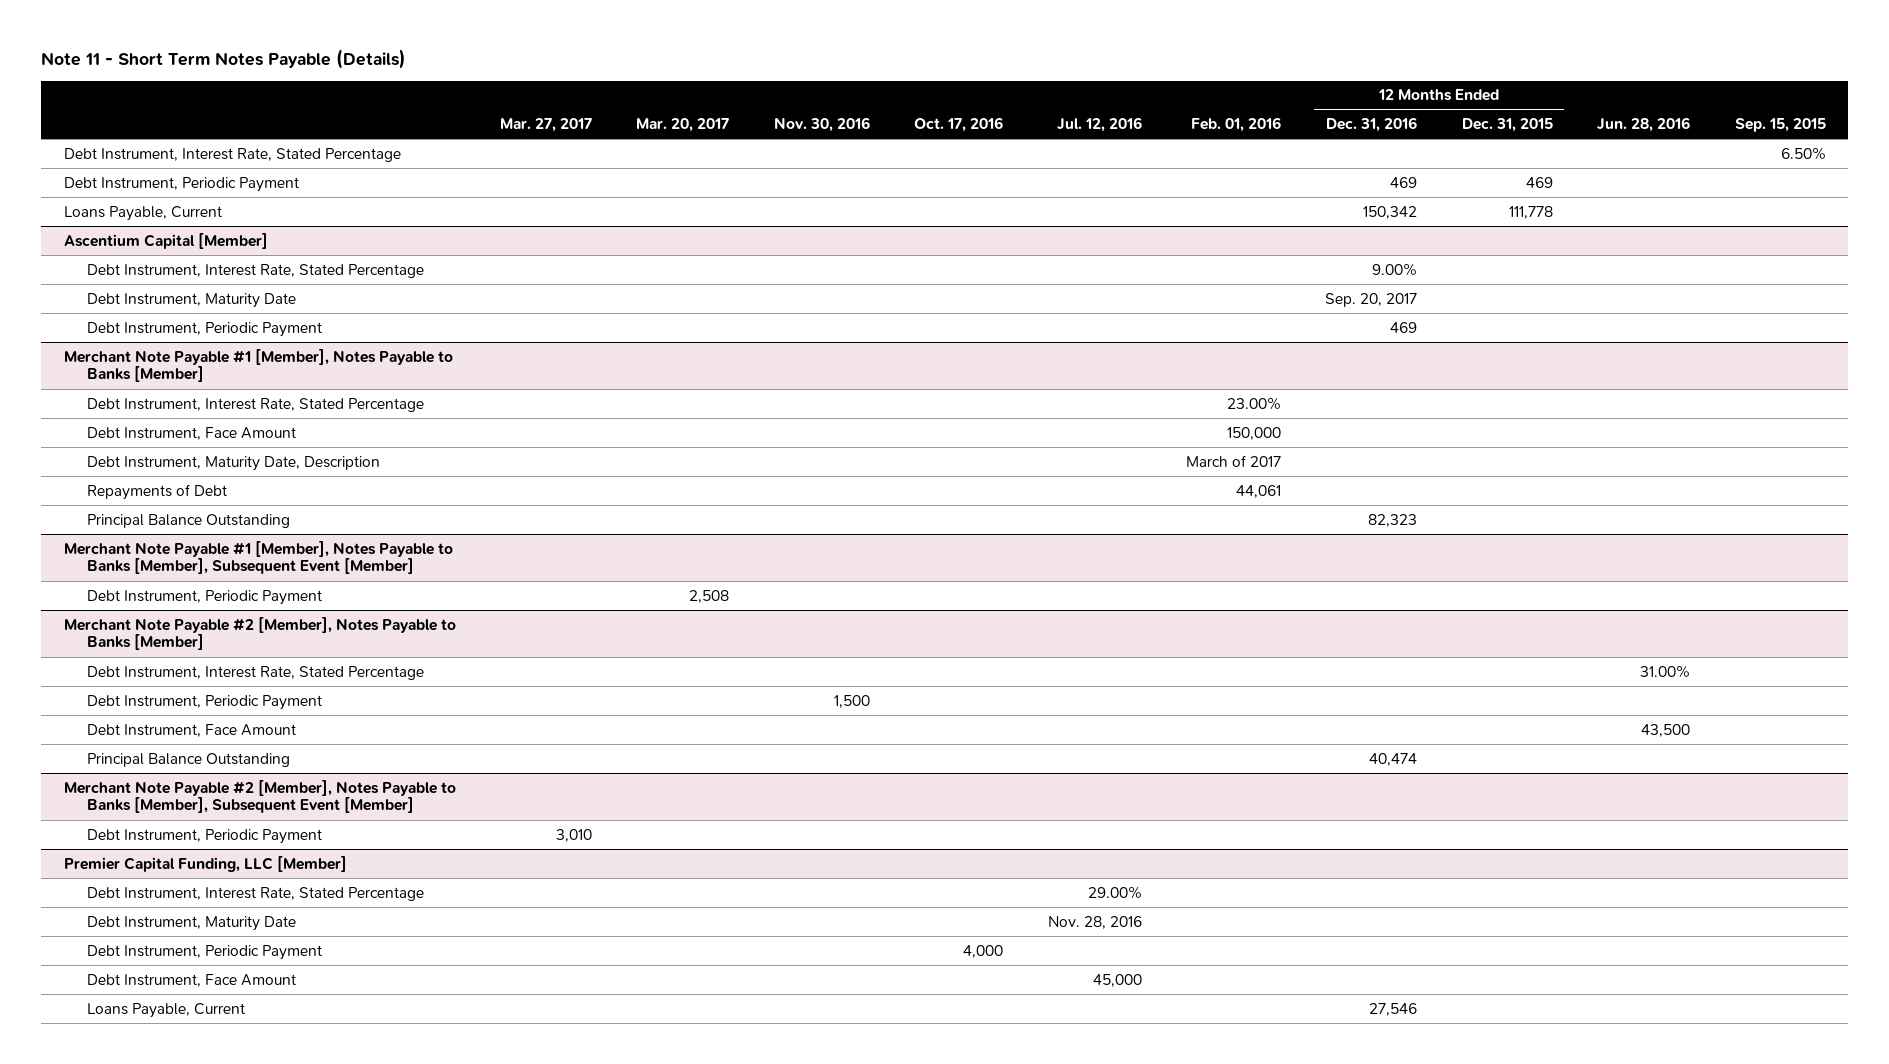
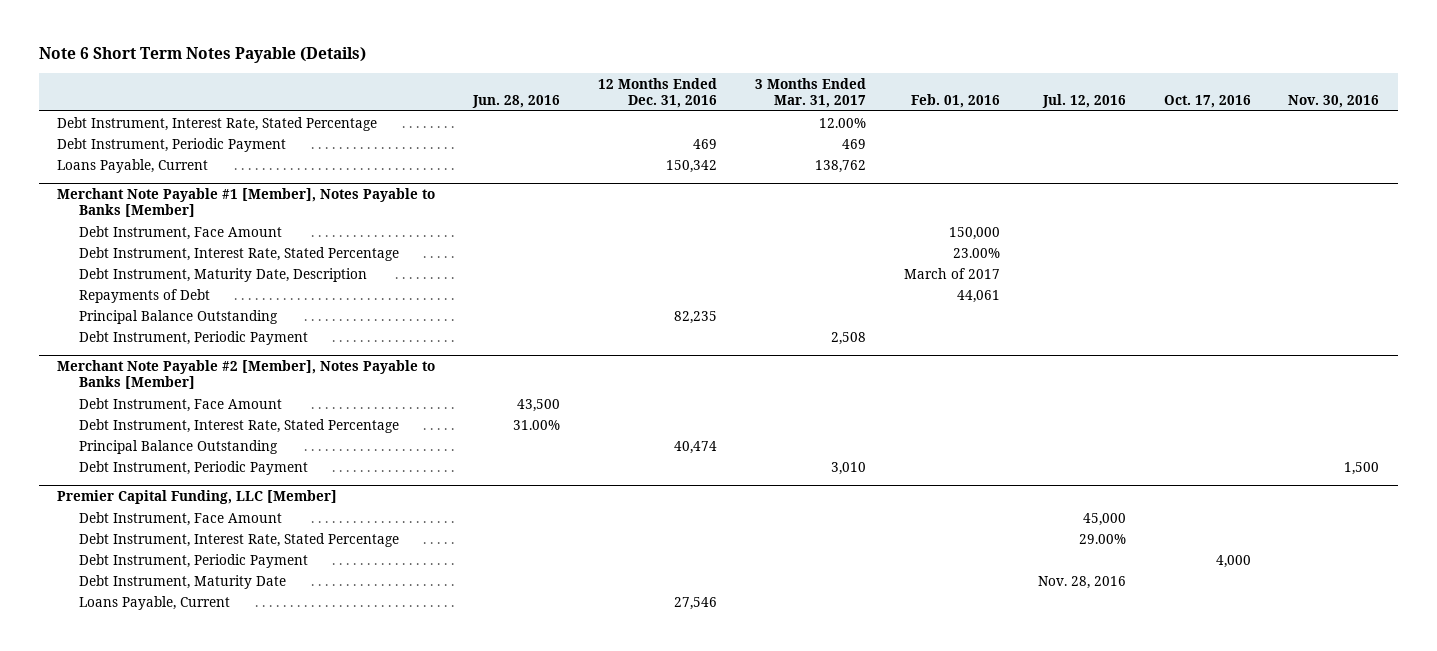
- Note 11 - Short Term Notes Payable (Details)
+ Note 6 Short Term Notes Payable (Details)
- | Mar. 27, 2017 | Mar. 20, 2017 | Nov. 30, 2016 | Oct. 17, 2016 | Jul. 12, 2016 | Feb. 01, 2016 | 12 Months Ended Dec. 31, 2016 | 12 Months Ended Dec. 31, 2015 | Jun. 28, 2016 | Sep. 15, 2015
+ | Jun. 28, 2016 | 12 Months Ended Dec. 31, 2016 | 3 Months Ended Mar. 31, 2017 | Feb. 01, 2016 | Jul. 12, 2016 | Oct. 17, 2016 | Nov. 30, 2016
- Ascentium Capital [Member]
- Debt Instrument, Interest Rate, Stated Percentage | | | | | | | 9.00% | | |
- Debt Instrument, Maturity Date | | | | | | | Sep. 20, 2017 | | |
- Debt Instrument, Periodic Payment | | | | | | | 469 | | |
@ Merchant Note Payable #1 [Member], Notes Payable to Banks [Member]
moved down: Debt Instrument, Interest Rate, Stated Percentage | | | | 23.00% | | |
- Principal Balance Outstanding | | | | | | | 82,323 | | |
- Merchant Note Payable #1 [Member], Notes Payable to Banks [Member], Subsequent Event [Member]
- Debt Instrument, Periodic Payment | | 2,508 | | | | | | | |
@ Merchant Note Payable #1 [Member], Notes Payable to Banks [Member]
+ Principal Balance Outstanding | | 82,235 | | | | |
+ Debt Instrument, Periodic Payment | | | 2,508 | | | |
@ Merchant Note Payable #2 [Member], Notes Payable to Banks [Member]
moved down: Debt Instrument, Interest Rate, Stated Percentage | 31.00% | | | | | |
- Merchant Note Payable #2 [Member], Notes Payable to Banks [Member], Subsequent Event [Member]
- Debt Instrument, Periodic Payment | 3,010 | | | | | | | | |
@ Merchant Note Payable #2 [Member], Notes Payable to Banks [Member]
moved down: Debt Instrument, Periodic Payment | | | 3,010 | | | | 1,500
@ Premier Capital Funding, LLC [Member]
moved up: Debt Instrument, Face Amount | | | | | 45,000 | |
moved down: Debt Instrument, Maturity Date | | | | | Nov. 28, 2016 | |

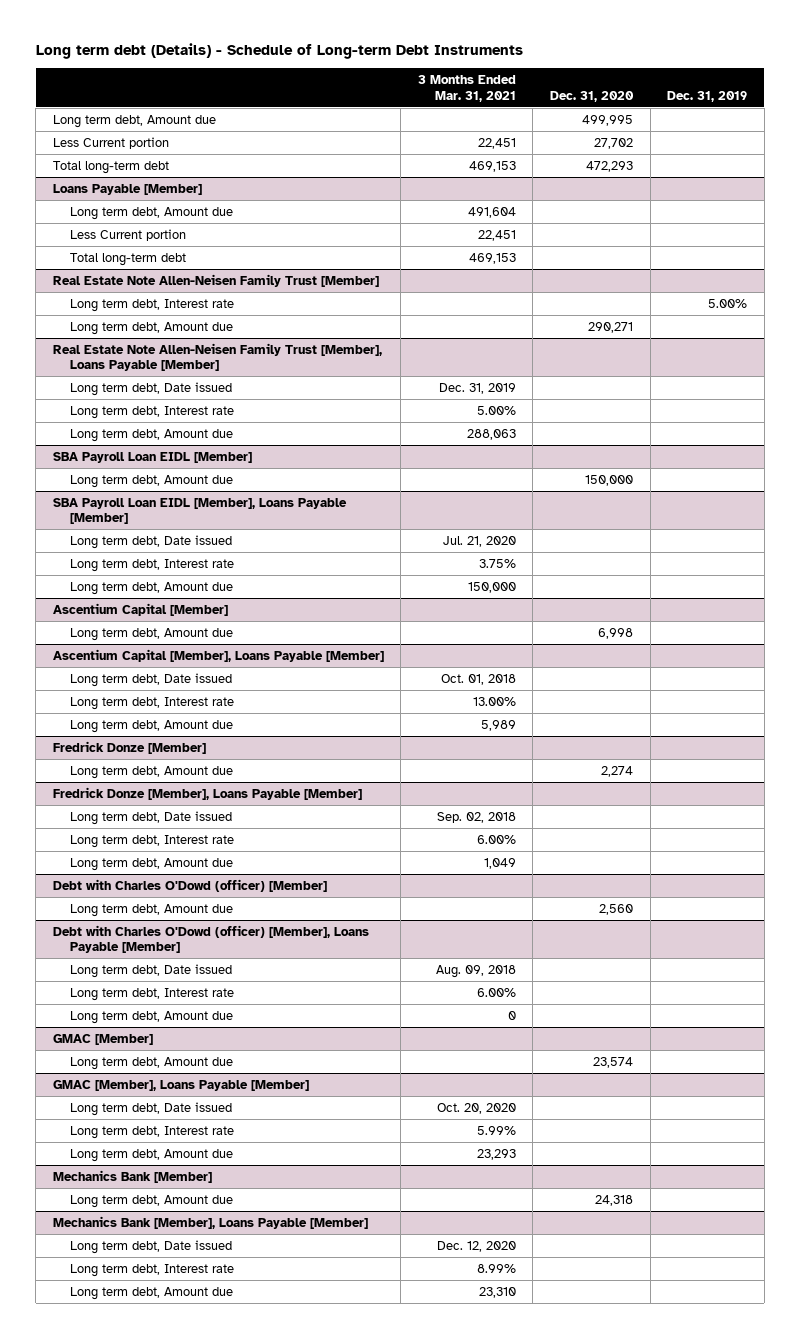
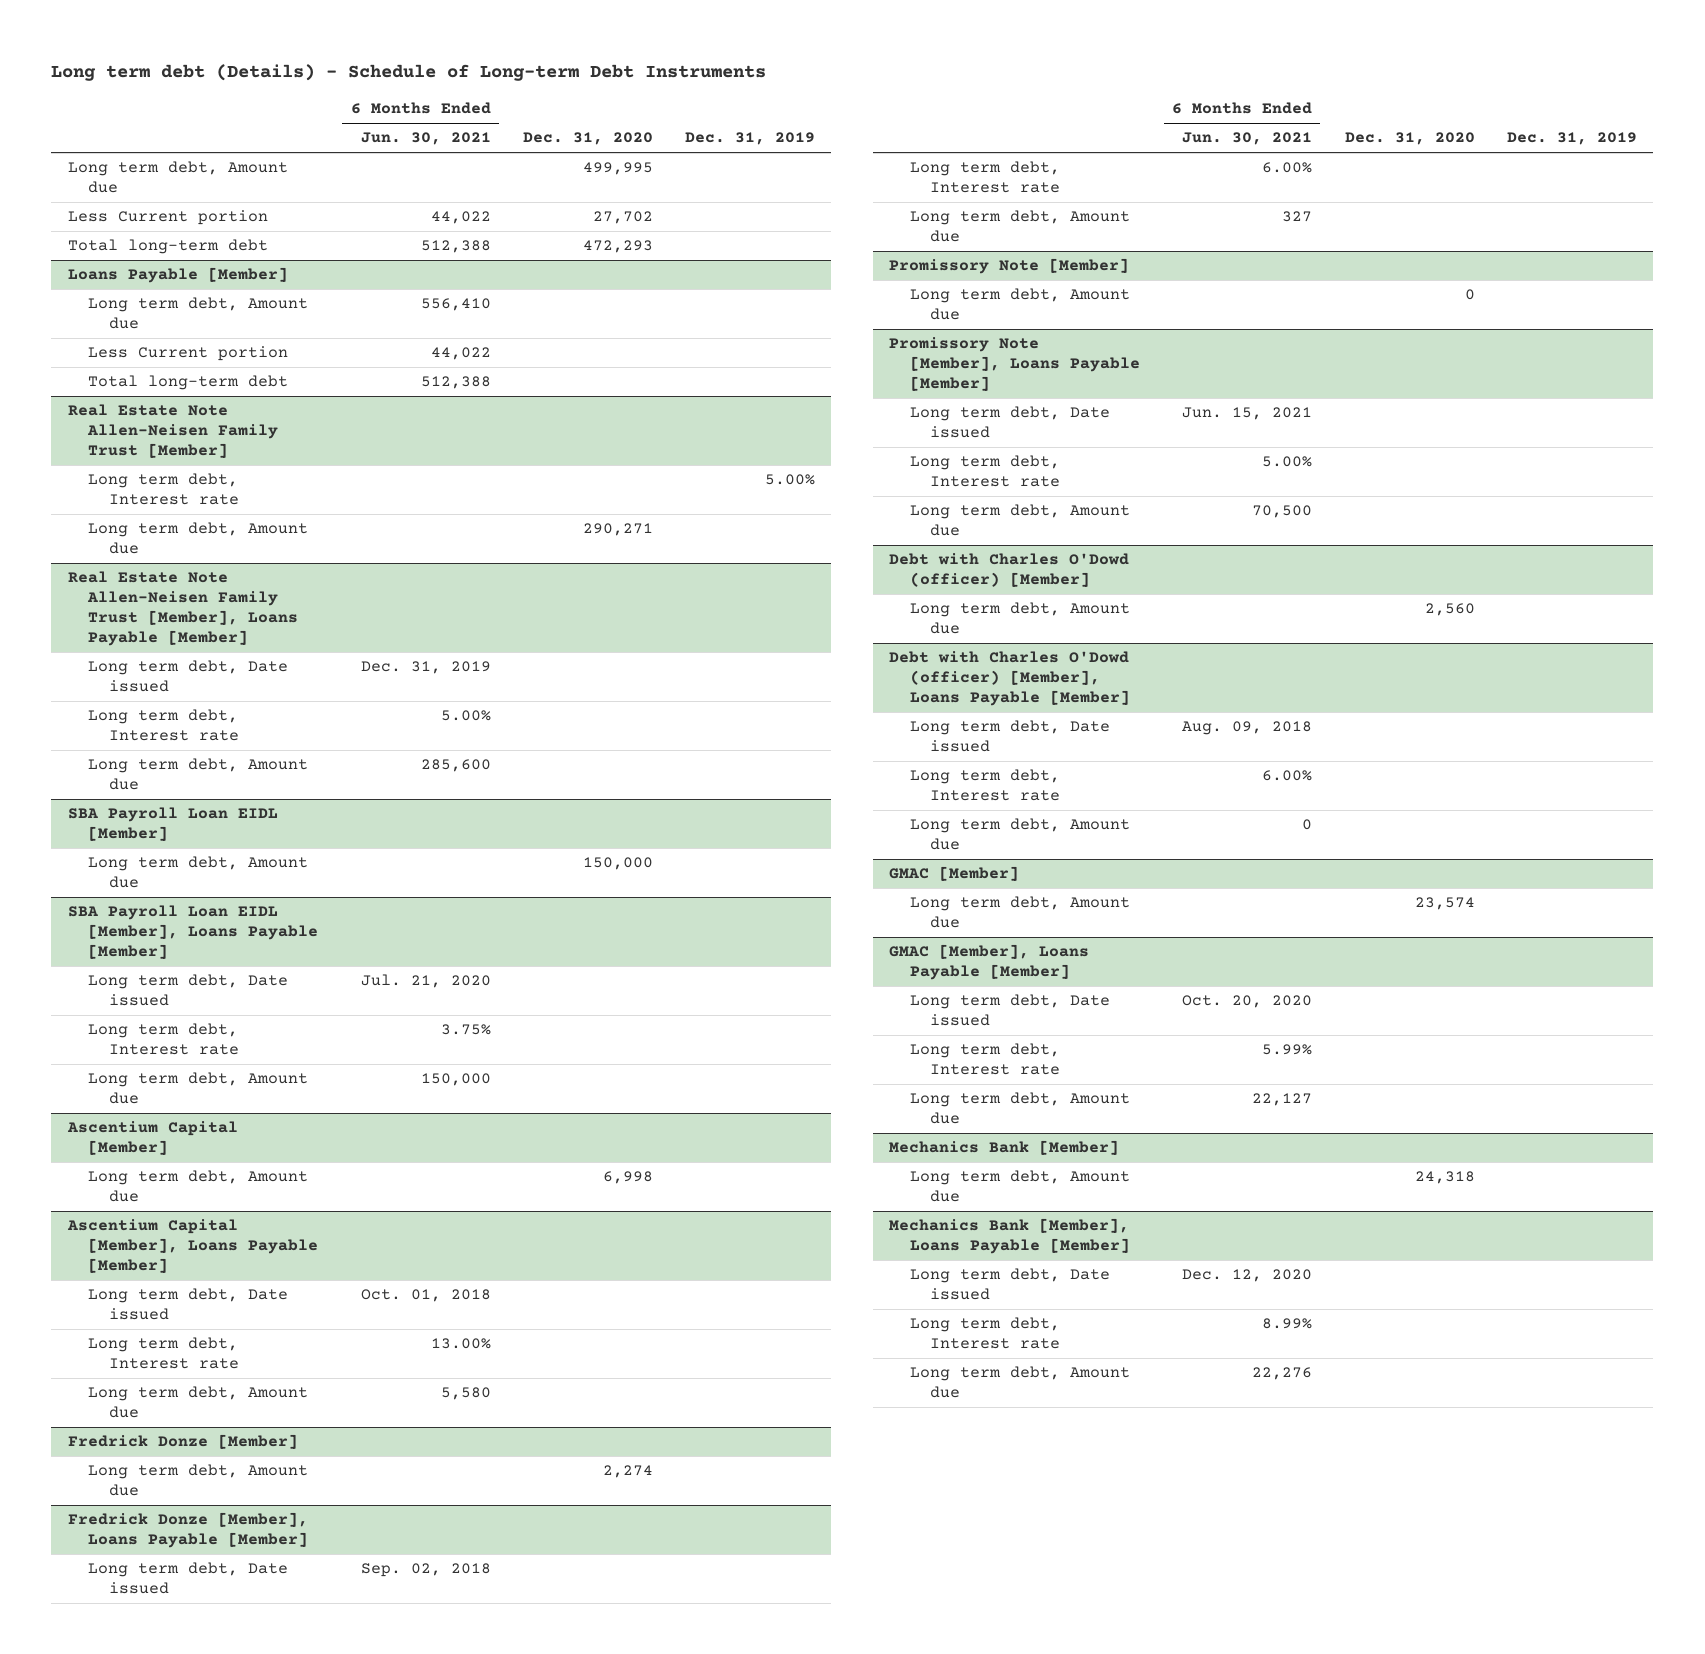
- | 3 Months Ended Mar. 31, 2021 | Dec. 31, 2020 | Dec. 31, 2019
+ | 6 Months Ended Jun. 30, 2021 | Dec. 31, 2020 | Dec. 31, 2019
+ Promissory Note [Member]
+ Long term debt, Amount due | | 0 |
+ Promissory Note [Member], Loans Payable [Member]
+ Long term debt, Date issued | Jun. 15, 2021 | |
+ Long term debt, Interest rate | 5.00% | |
+ Long term debt, Amount due | 70,500 | |

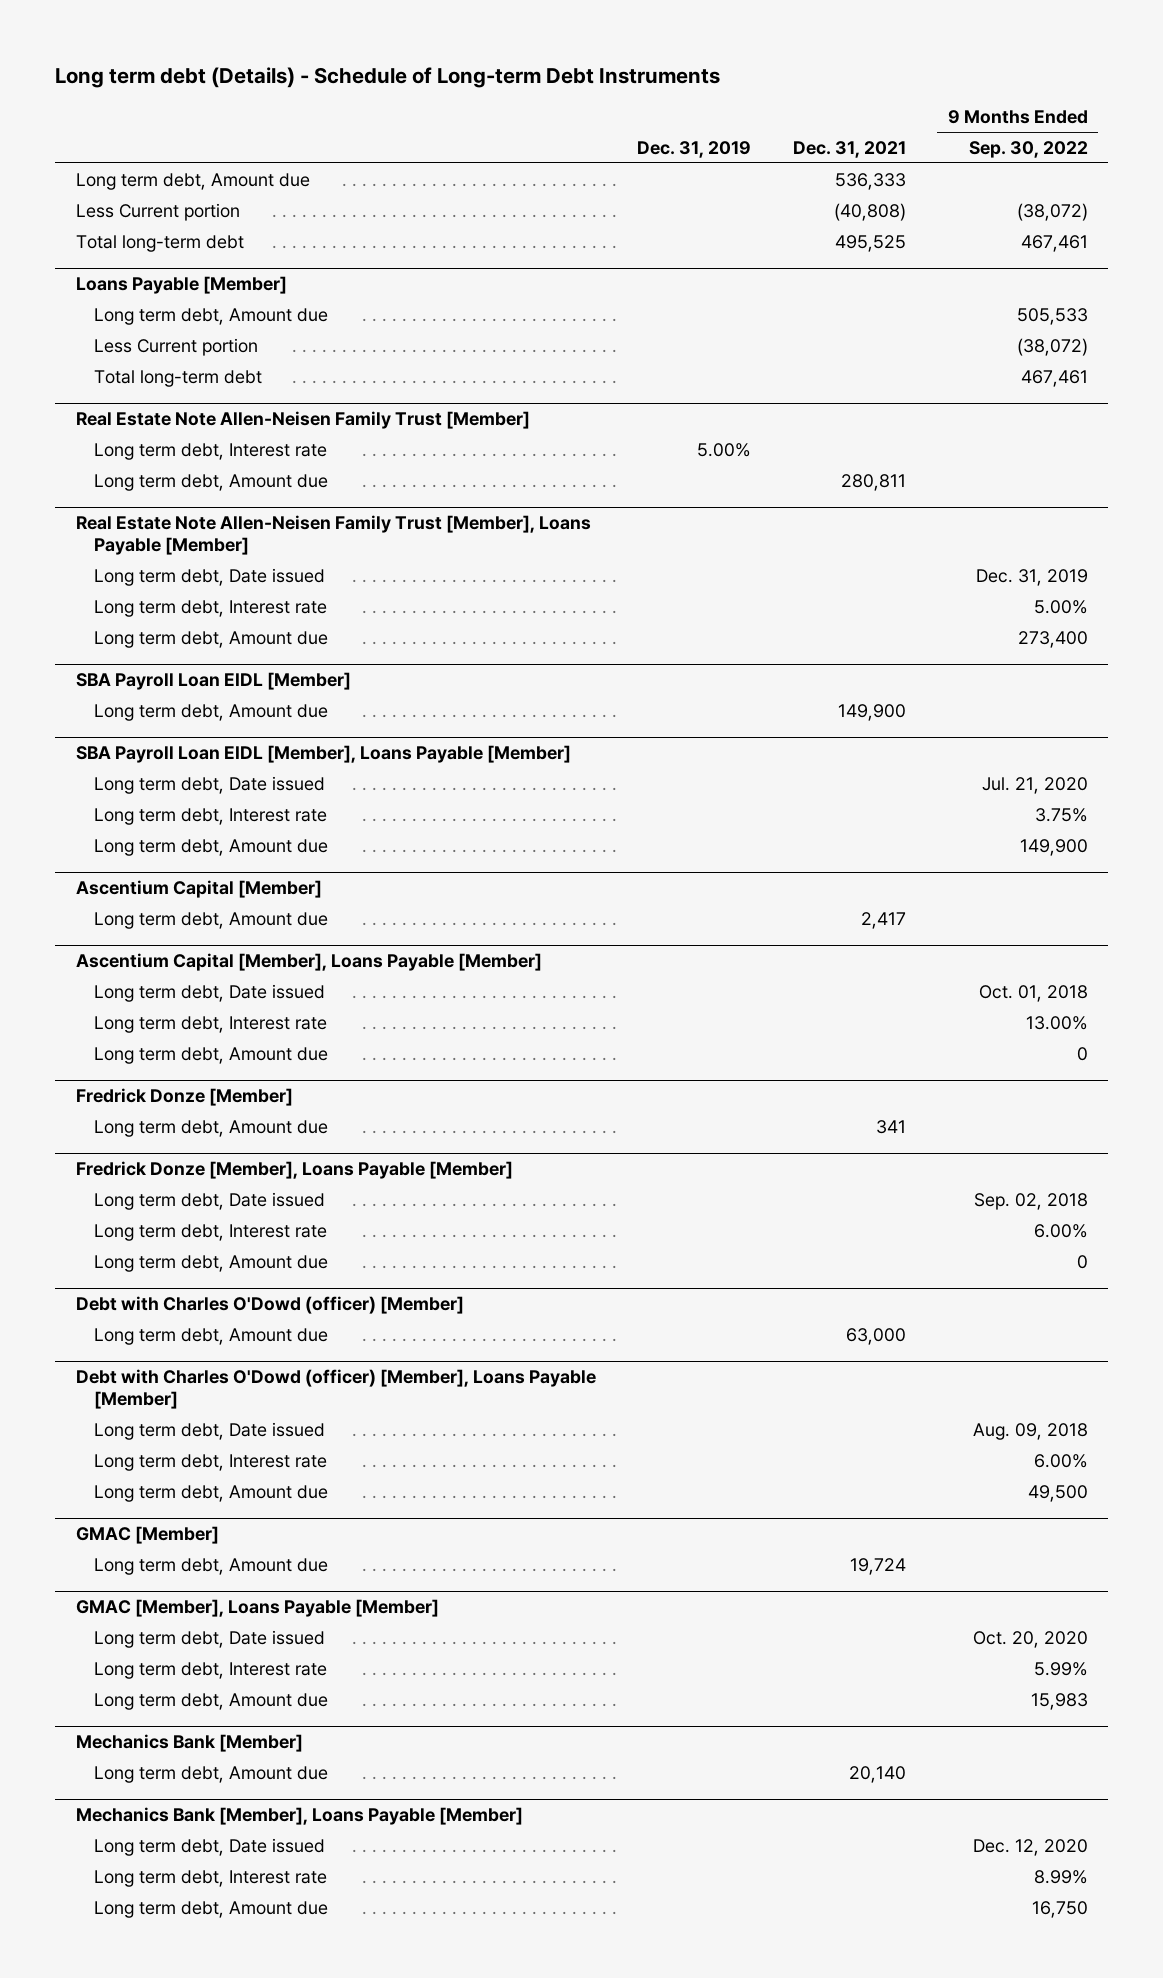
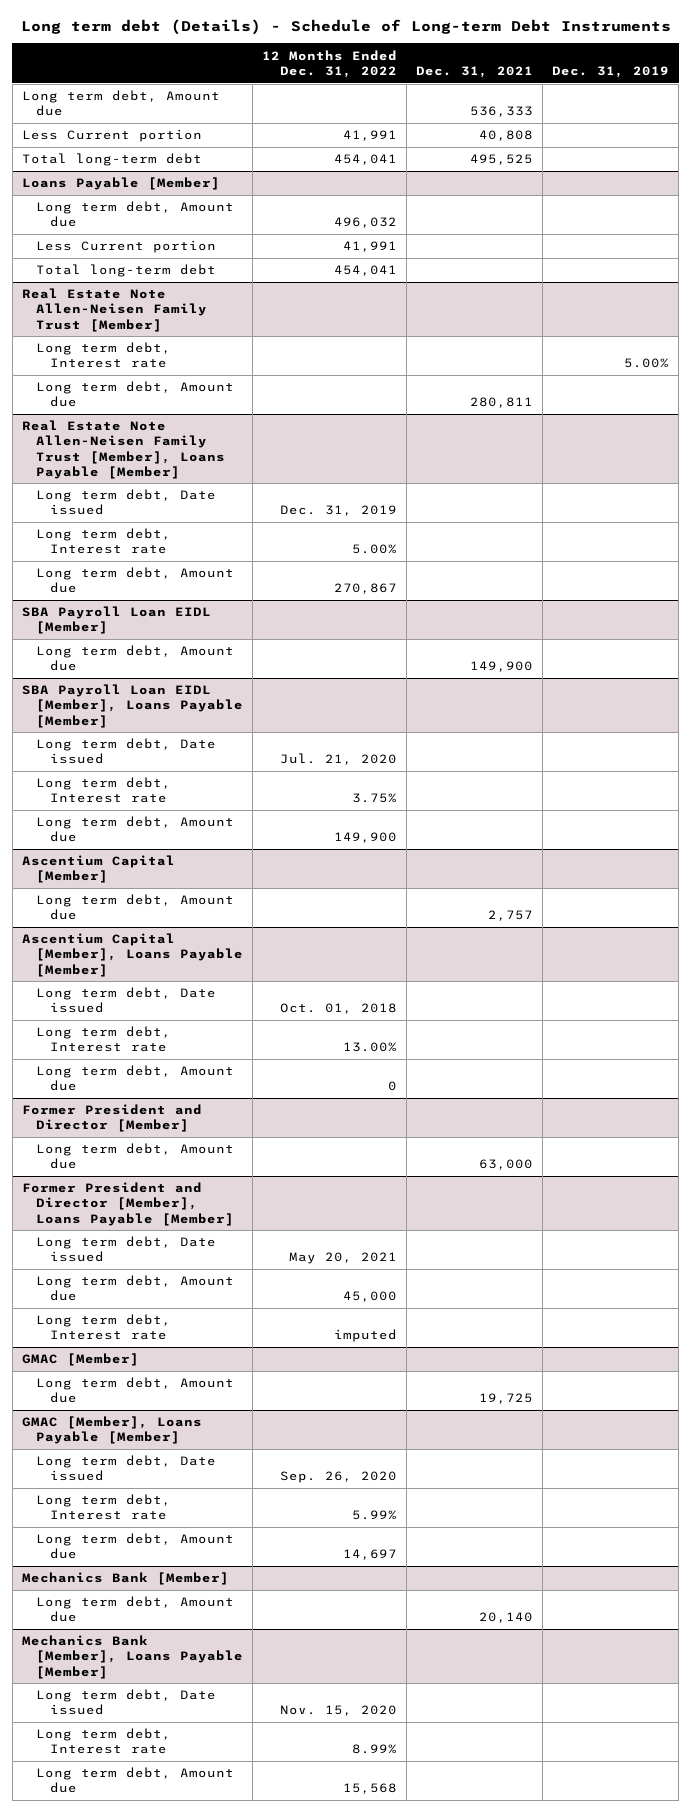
- | Dec. 31, 2019 | Dec. 31, 2021 | 9 Months Ended Sep. 30, 2022
+ | 12 Months Ended Dec. 31, 2022 | Dec. 31, 2021 | Dec. 31, 2019
- Less Current portion | | (40,808) | (38,072)
+ Less Current portion | 41,991 | 40,808 |
@ Ascentium Capital [Member]
- Long term debt, Amount due | | 2,417 |
+ Long term debt, Amount due | | 2,757 |
- Fredrick Donze [Member]
- Long term debt, Amount due | | 341 |
- Fredrick Donze [Member], Loans Payable [Member]
- Long term debt, Date issued | | | Sep. 02, 2018
- Long term debt, Interest rate | | | 6.00%
- Long term debt, Amount due | | | 0
- Debt with Charles O'Dowd (officer) [Member]
+ Former President and Director [Member]
- Debt with Charles O'Dowd (officer) [Member], Loans Payable [Member]
- Long term debt, Date issued | | | Aug. 09, 2018
- Long term debt, Interest rate | | | 6.00%
- Long term debt, Amount due | | | 49,500
+ Former President and Director [Member], Loans Payable [Member]
+ Long term debt, Date issued | May 20, 2021 | |
+ Long term debt, Amount due | 45,000 | |
+ Long term debt, Interest rate | imputed | |
@ GMAC [Member]
- Long term debt, Amount due | | 19,724 |
+ Long term debt, Amount due | | 19,725 |

